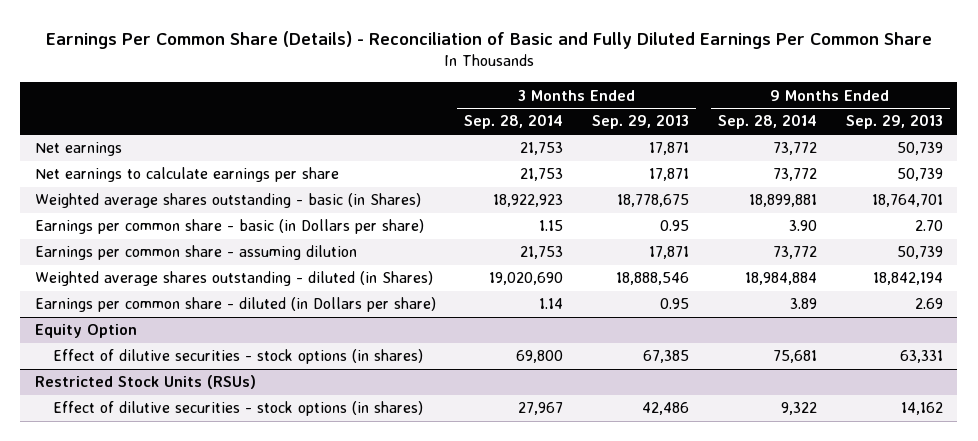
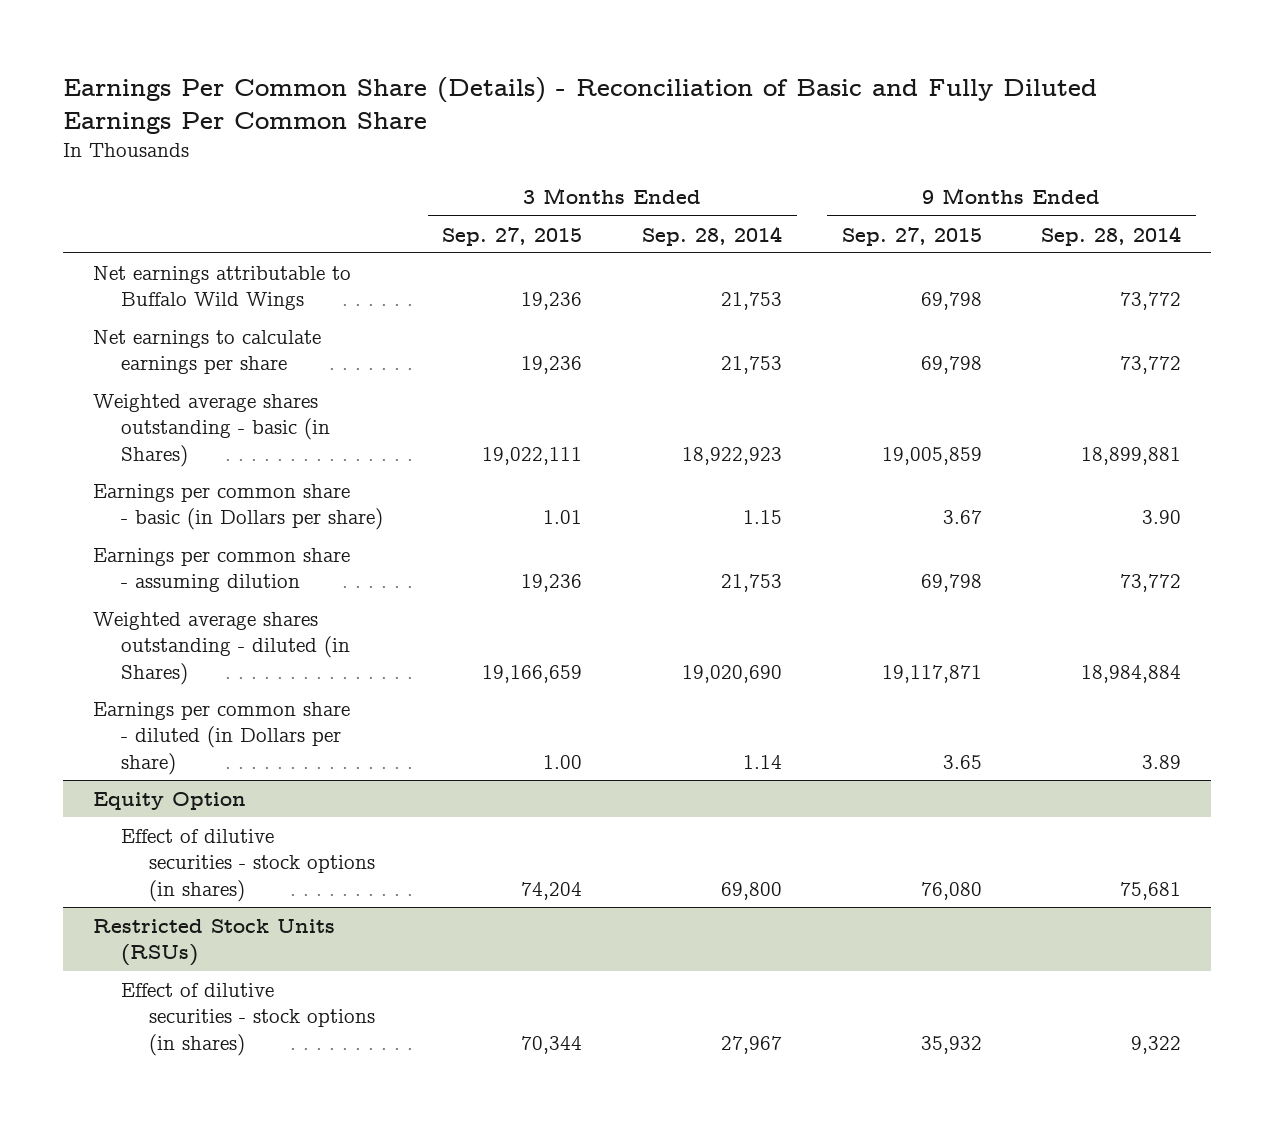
- | 3 Months Ended Sep. 28, 2014 | 3 Months Ended Sep. 29, 2013 | 9 Months Ended Sep. 28, 2014 | 9 Months Ended Sep. 29, 2013
+ | 3 Months Ended Sep. 27, 2015 | 3 Months Ended Sep. 28, 2014 | 9 Months Ended Sep. 27, 2015 | 9 Months Ended Sep. 28, 2014
- Net earnings | 21,753 | 17,871 | 73,772 | 50,739
+ Net earnings attributable to Buffalo Wild Wings | 19,236 | 21,753 | 69,798 | 73,772

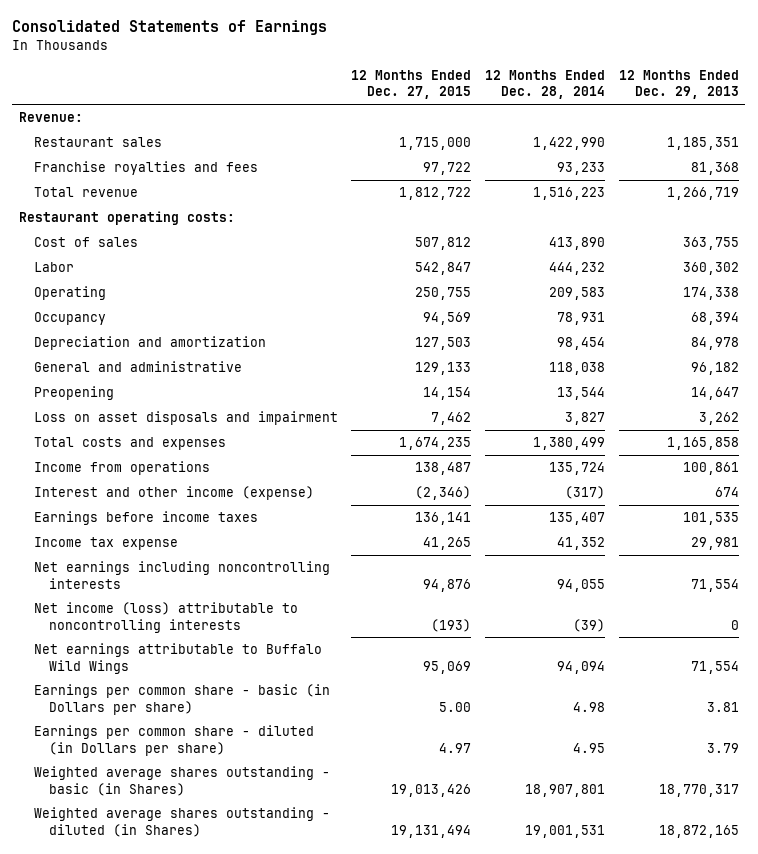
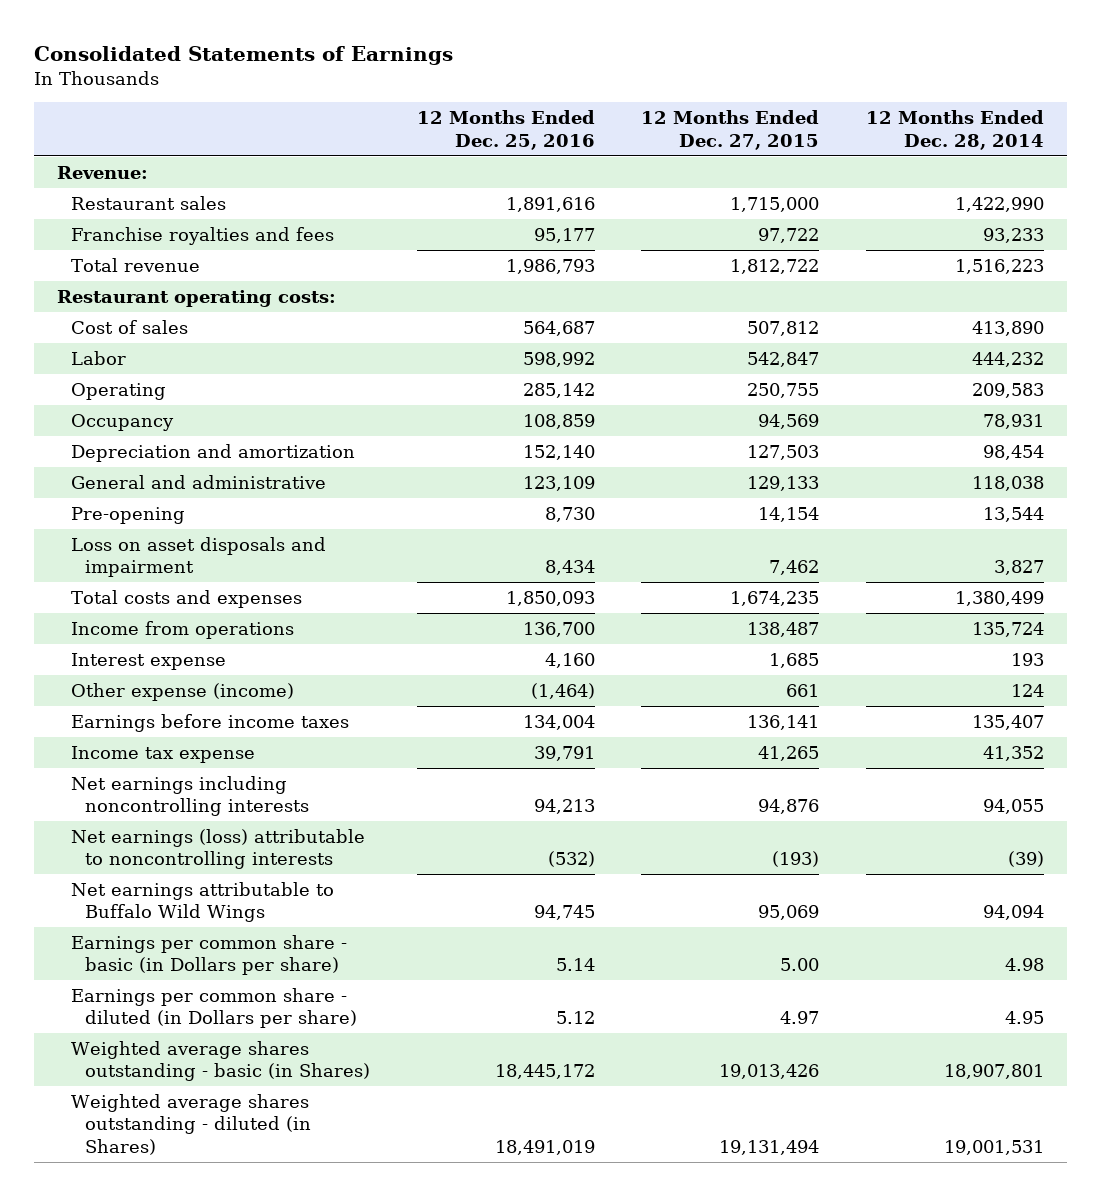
- | 12 Months Ended Dec. 27, 2015 | 12 Months Ended Dec. 28, 2014 | 12 Months Ended Dec. 29, 2013
+ | 12 Months Ended Dec. 25, 2016 | 12 Months Ended Dec. 27, 2015 | 12 Months Ended Dec. 28, 2014
- Preopening | 14,154 | 13,544 | 14,647
+ Pre-opening | 8,730 | 14,154 | 13,544
- Interest and other income (expense) | (2,346) | (317) | 674
+ Interest expense | 4,160 | 1,685 | 193
+ Other expense (income) | (1,464) | 661 | 124
- Net income (loss) attributable to noncontrolling interests | (193) | (39) | 0
+ Net earnings (loss) attributable to noncontrolling interests | (532) | (193) | (39)

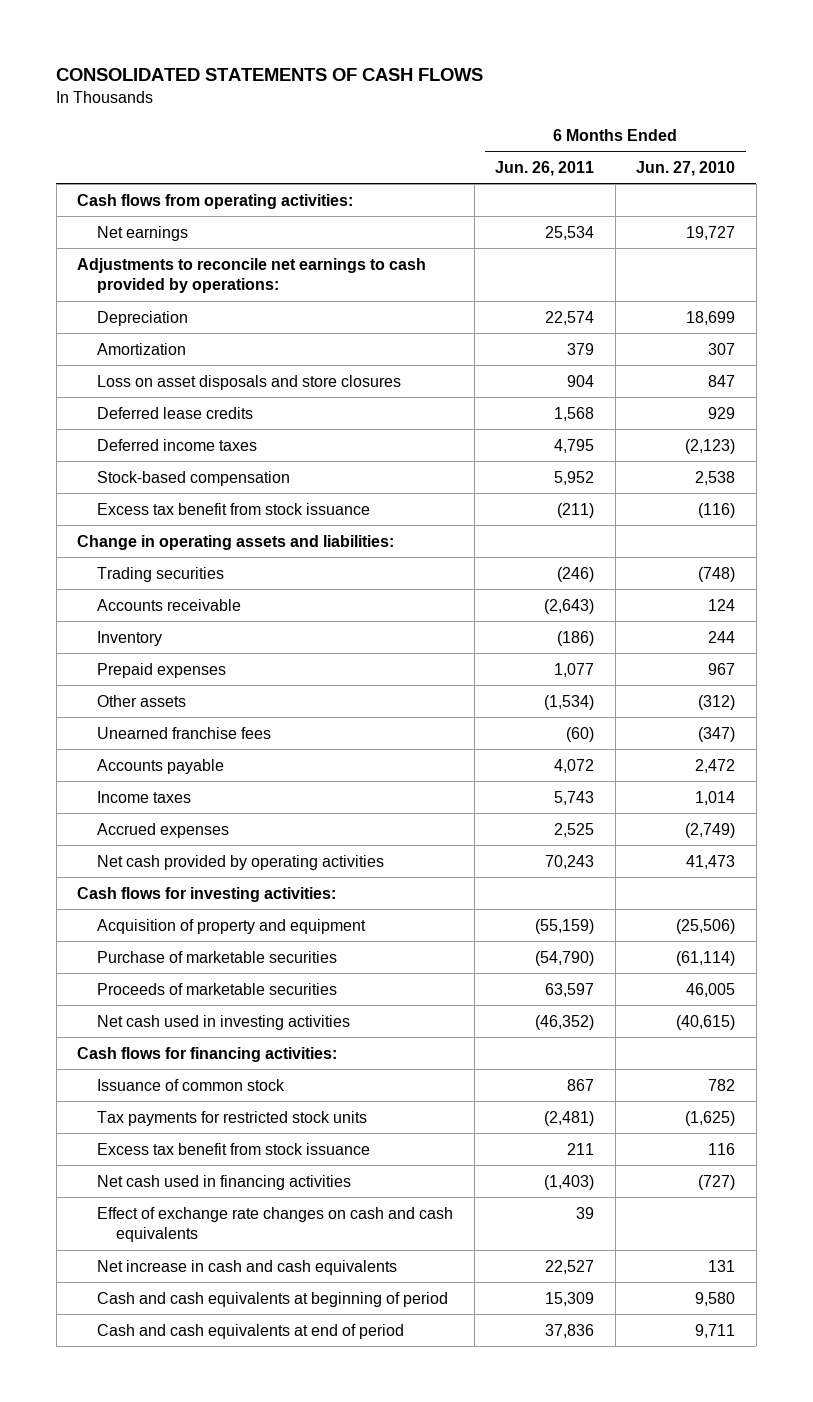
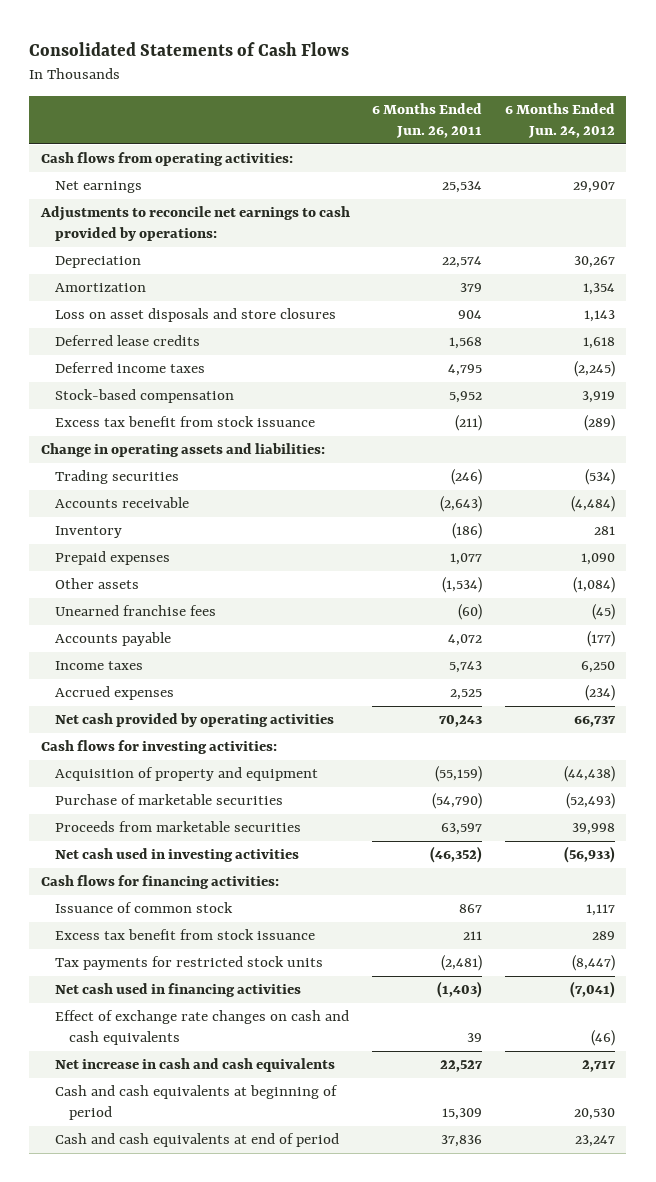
- CONSOLIDATED STATEMENTS OF CASH FLOWS
+ Consolidated Statements of Cash Flows
- | 6 Months Ended Jun. 26, 2011 | 6 Months Ended Jun. 27, 2010
+ | 6 Months Ended Jun. 26, 2011 | 6 Months Ended Jun. 24, 2012
- Proceeds of marketable securities | 63,597 | 46,005
+ Proceeds from marketable securities | 63,597 | 39,998
moved down: Tax payments for restricted stock units | (2,481) | (8,447)

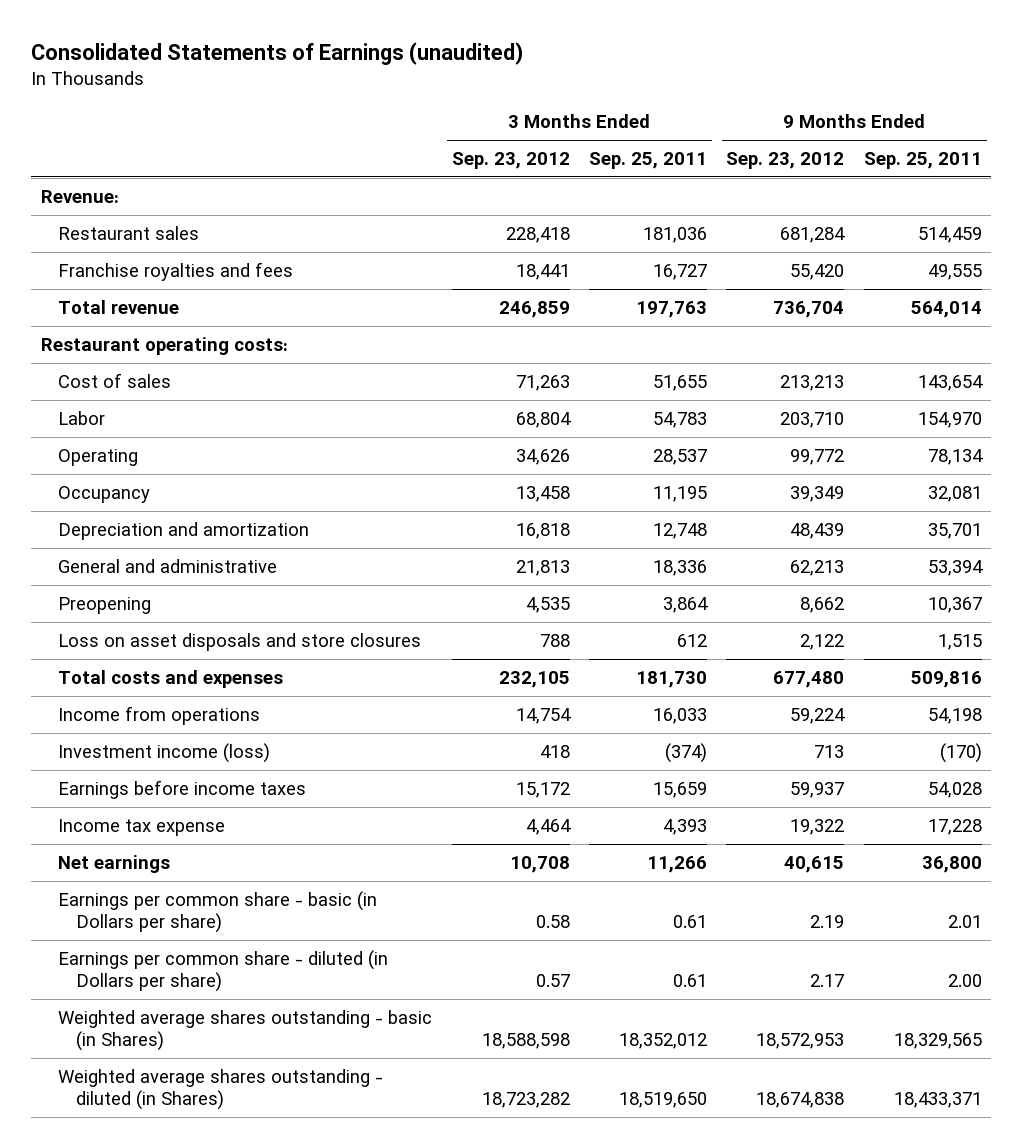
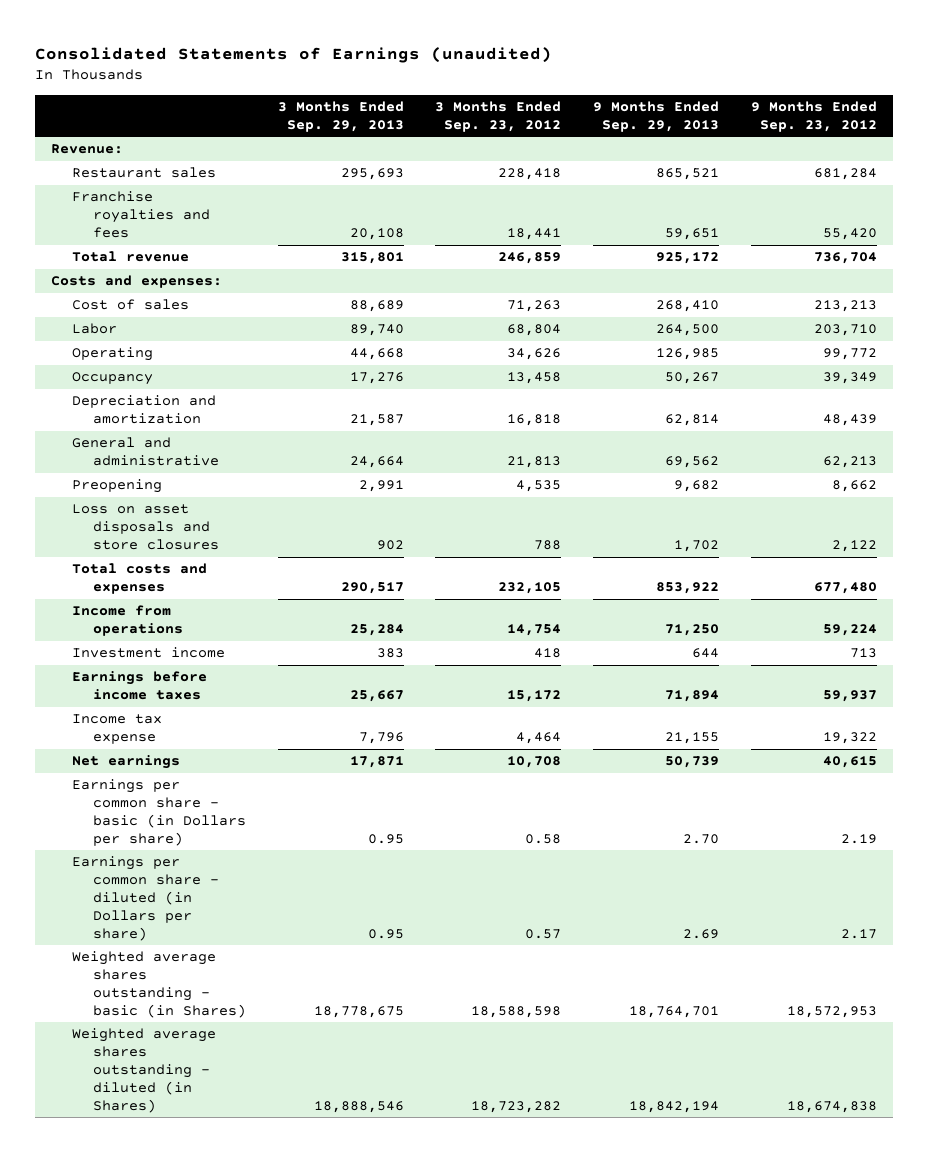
- | 3 Months Ended Sep. 23, 2012 | 3 Months Ended Sep. 25, 2011 | 9 Months Ended Sep. 23, 2012 | 9 Months Ended Sep. 25, 2011
+ | 3 Months Ended Sep. 29, 2013 | 3 Months Ended Sep. 23, 2012 | 9 Months Ended Sep. 29, 2013 | 9 Months Ended Sep. 23, 2012
- Restaurant operating costs:
+ Costs and expenses:
- Investment income (loss) | 418 | (374) | 713 | (170)
+ Investment income | 383 | 418 | 644 | 713

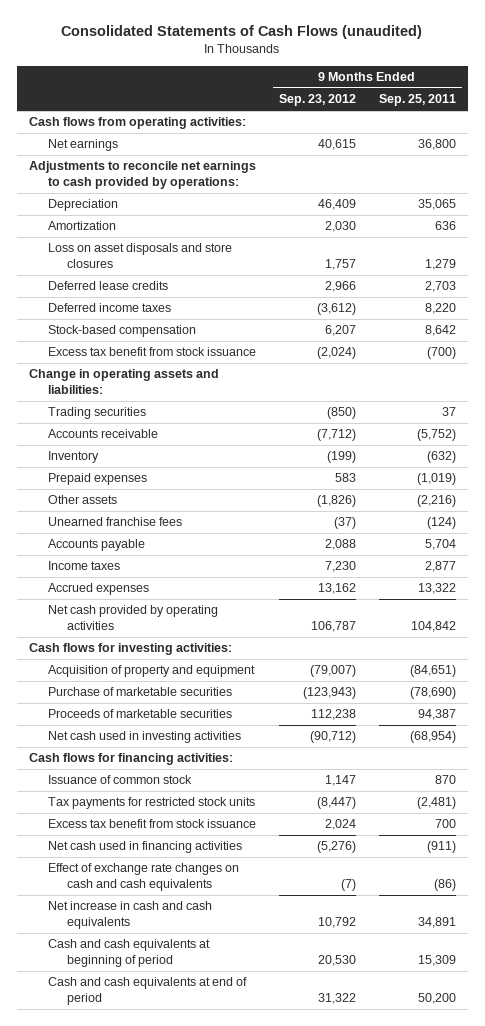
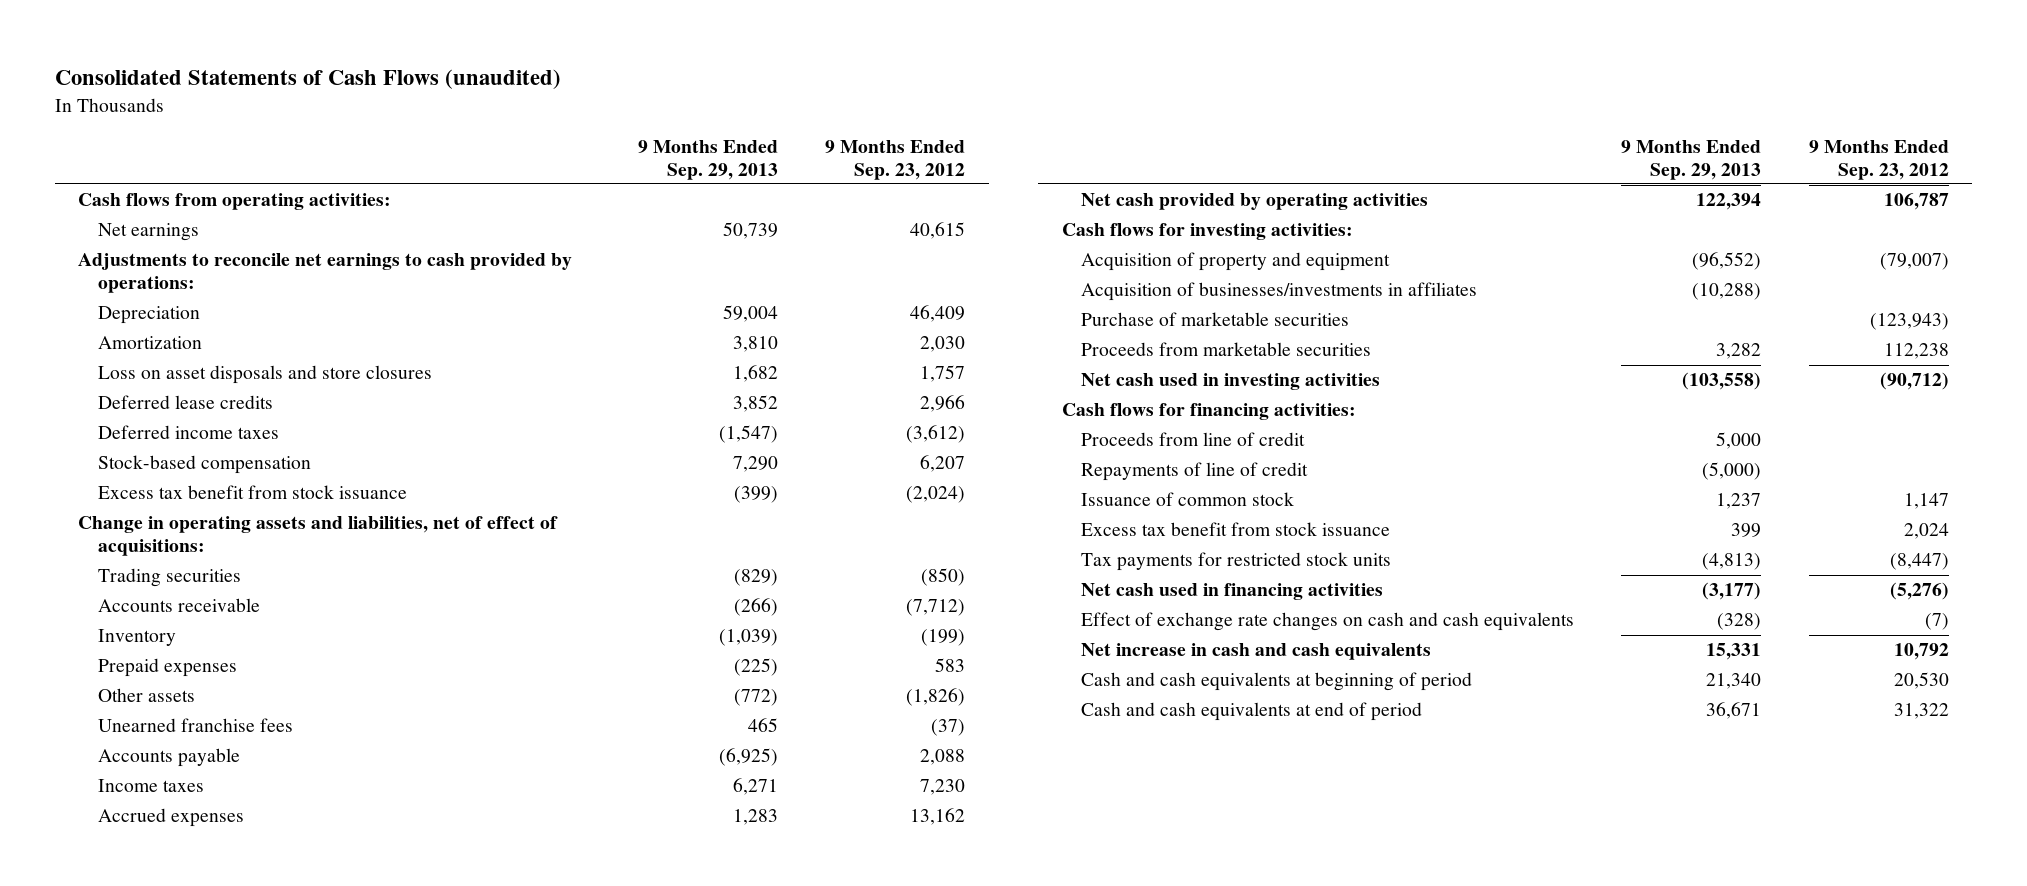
- | 9 Months Ended Sep. 23, 2012 | 9 Months Ended Sep. 25, 2011
+ | 9 Months Ended Sep. 29, 2013 | 9 Months Ended Sep. 23, 2012
- Change in operating assets and liabilities:
+ Change in operating assets and liabilities, net of effect of acquisitions:
+ Acquisition of businesses/investments in affiliates | (10,288) |
- Proceeds of marketable securities | 112,238 | 94,387
+ Proceeds from marketable securities | 3,282 | 112,238
+ Proceeds from line of credit | 5,000 |
+ Repayments of line of credit | (5,000) |
moved down: Tax payments for restricted stock units | (4,813) | (8,447)

